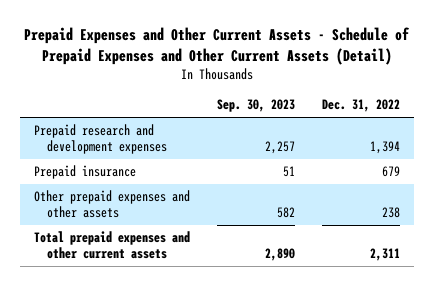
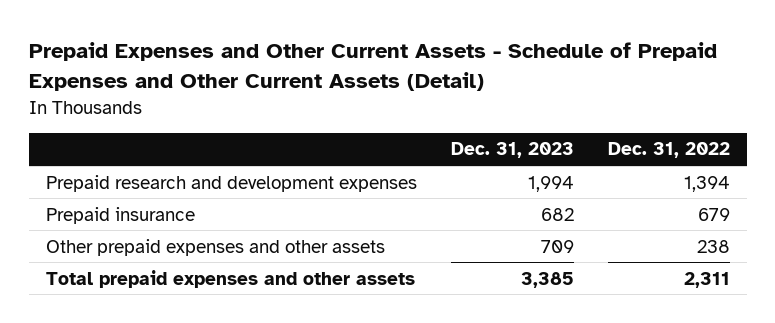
- | Sep. 30, 2023 | Dec. 31, 2022
+ | Dec. 31, 2023 | Dec. 31, 2022
- Total prepaid expenses and other current assets | 2,890 | 2,311
+ Total prepaid expenses and other assets | 3,385 | 2,311

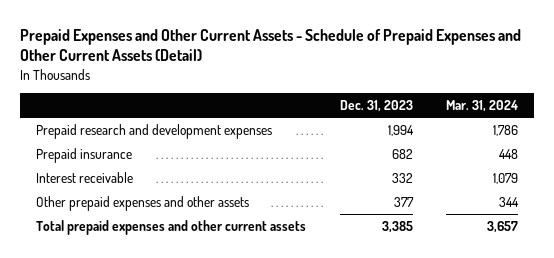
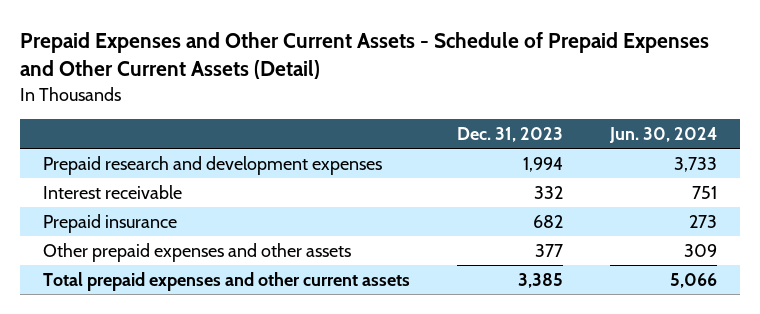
- | Dec. 31, 2023 | Mar. 31, 2024
+ | Dec. 31, 2023 | Jun. 30, 2024
moved down: Prepaid insurance | 682 | 273

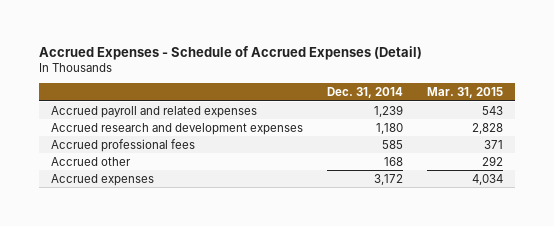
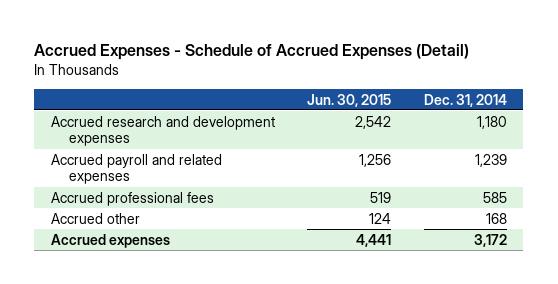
- | Dec. 31, 2014 | Mar. 31, 2015
+ | Jun. 30, 2015 | Dec. 31, 2014
moved down: Accrued payroll and related expenses | 1,256 | 1,239

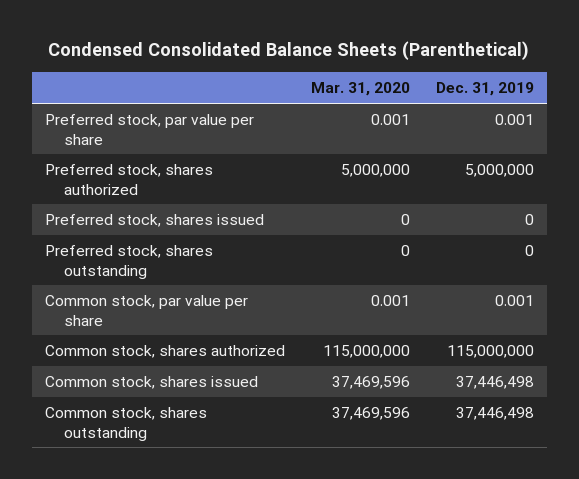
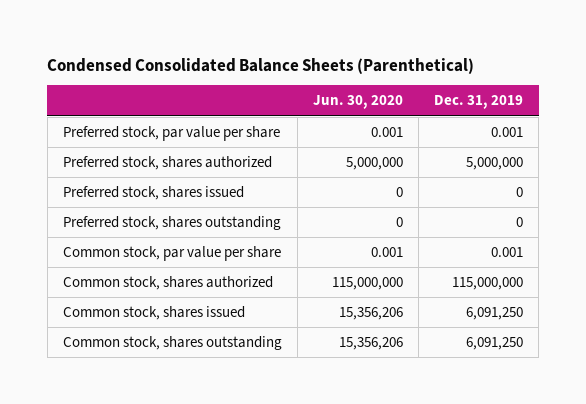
- | Mar. 31, 2020 | Dec. 31, 2019
+ | Jun. 30, 2020 | Dec. 31, 2019
- Common stock, shares issued | 37,469,596 | 37,446,498
- Common stock, shares outstanding | 37,469,596 | 37,446,498
+ Common stock, shares issued | 15,356,206 | 6,091,250
+ Common stock, shares outstanding | 15,356,206 | 6,091,250

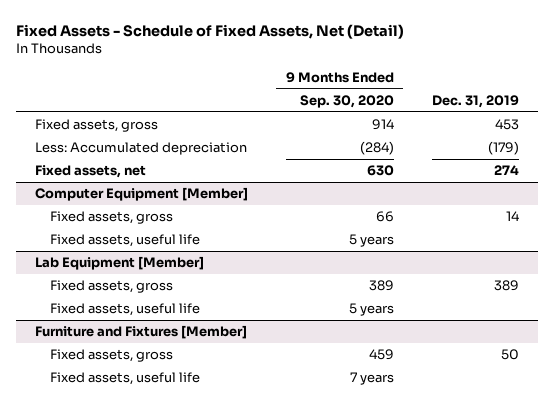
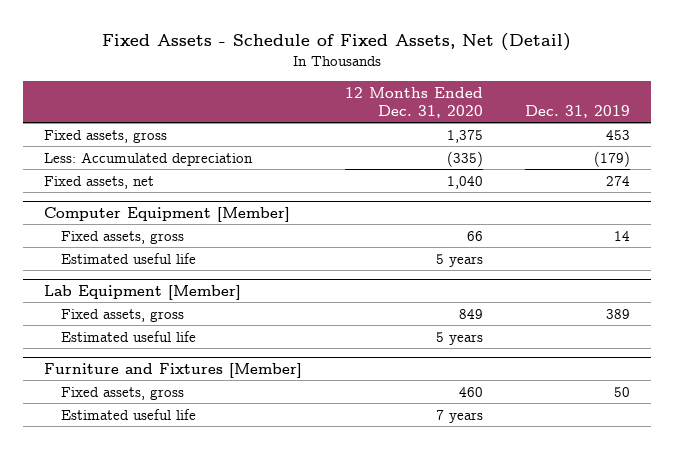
- | 9 Months Ended Sep. 30, 2020 | Dec. 31, 2019
+ | 12 Months Ended Dec. 31, 2020 | Dec. 31, 2019
@ Computer Equipment [Member]
- Fixed assets, useful life | 5 years |
+ Estimated useful life | 5 years |
@ Lab Equipment [Member]
- Fixed assets, useful life | 5 years |
+ Estimated useful life | 5 years |
@ Furniture and Fixtures [Member]
- Fixed assets, useful life | 7 years |
+ Estimated useful life | 7 years |

